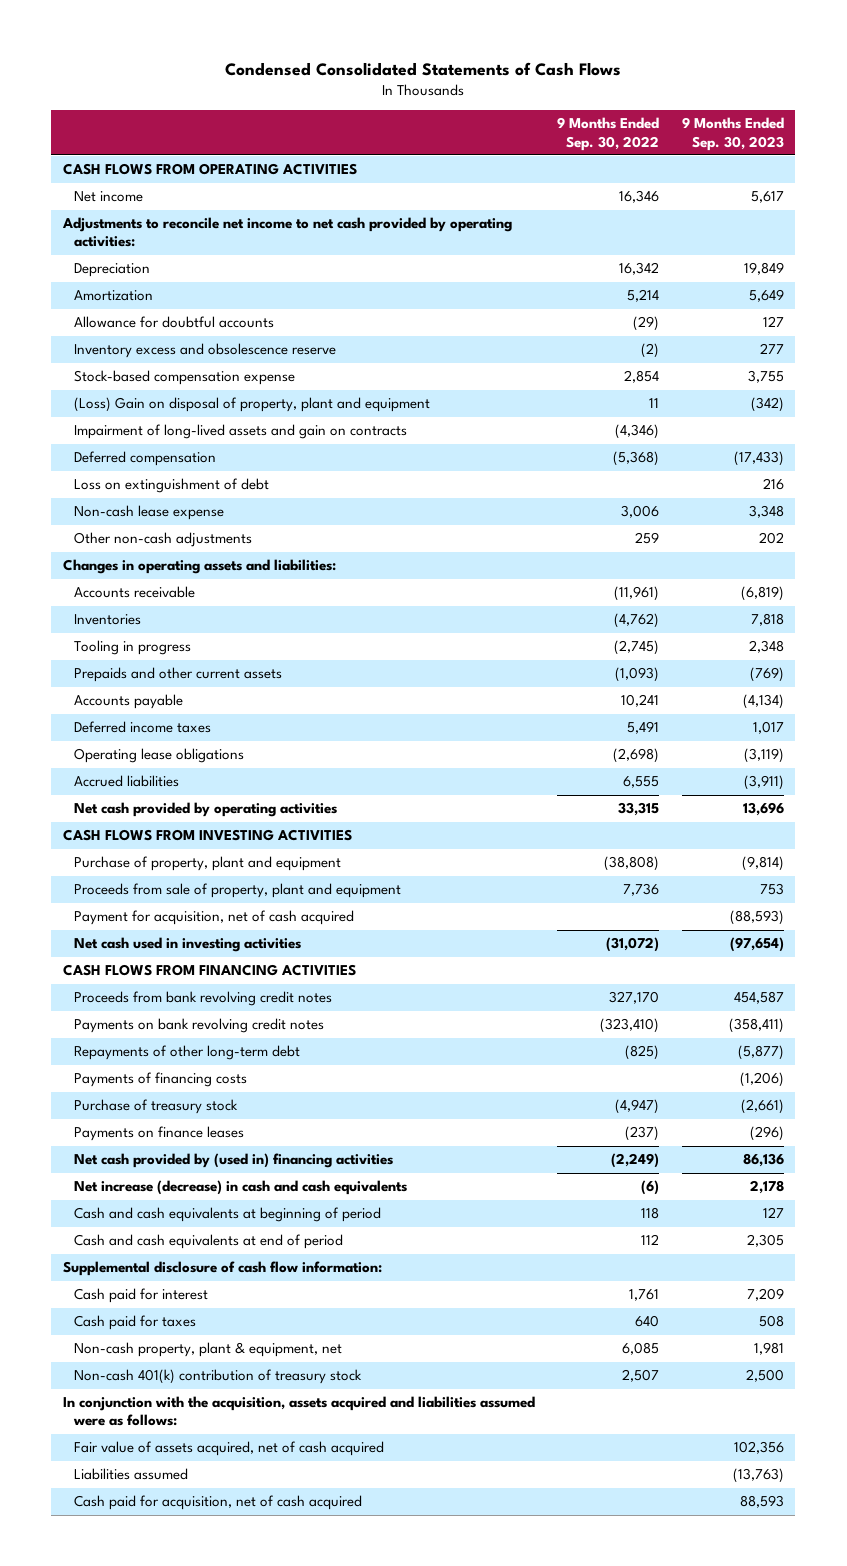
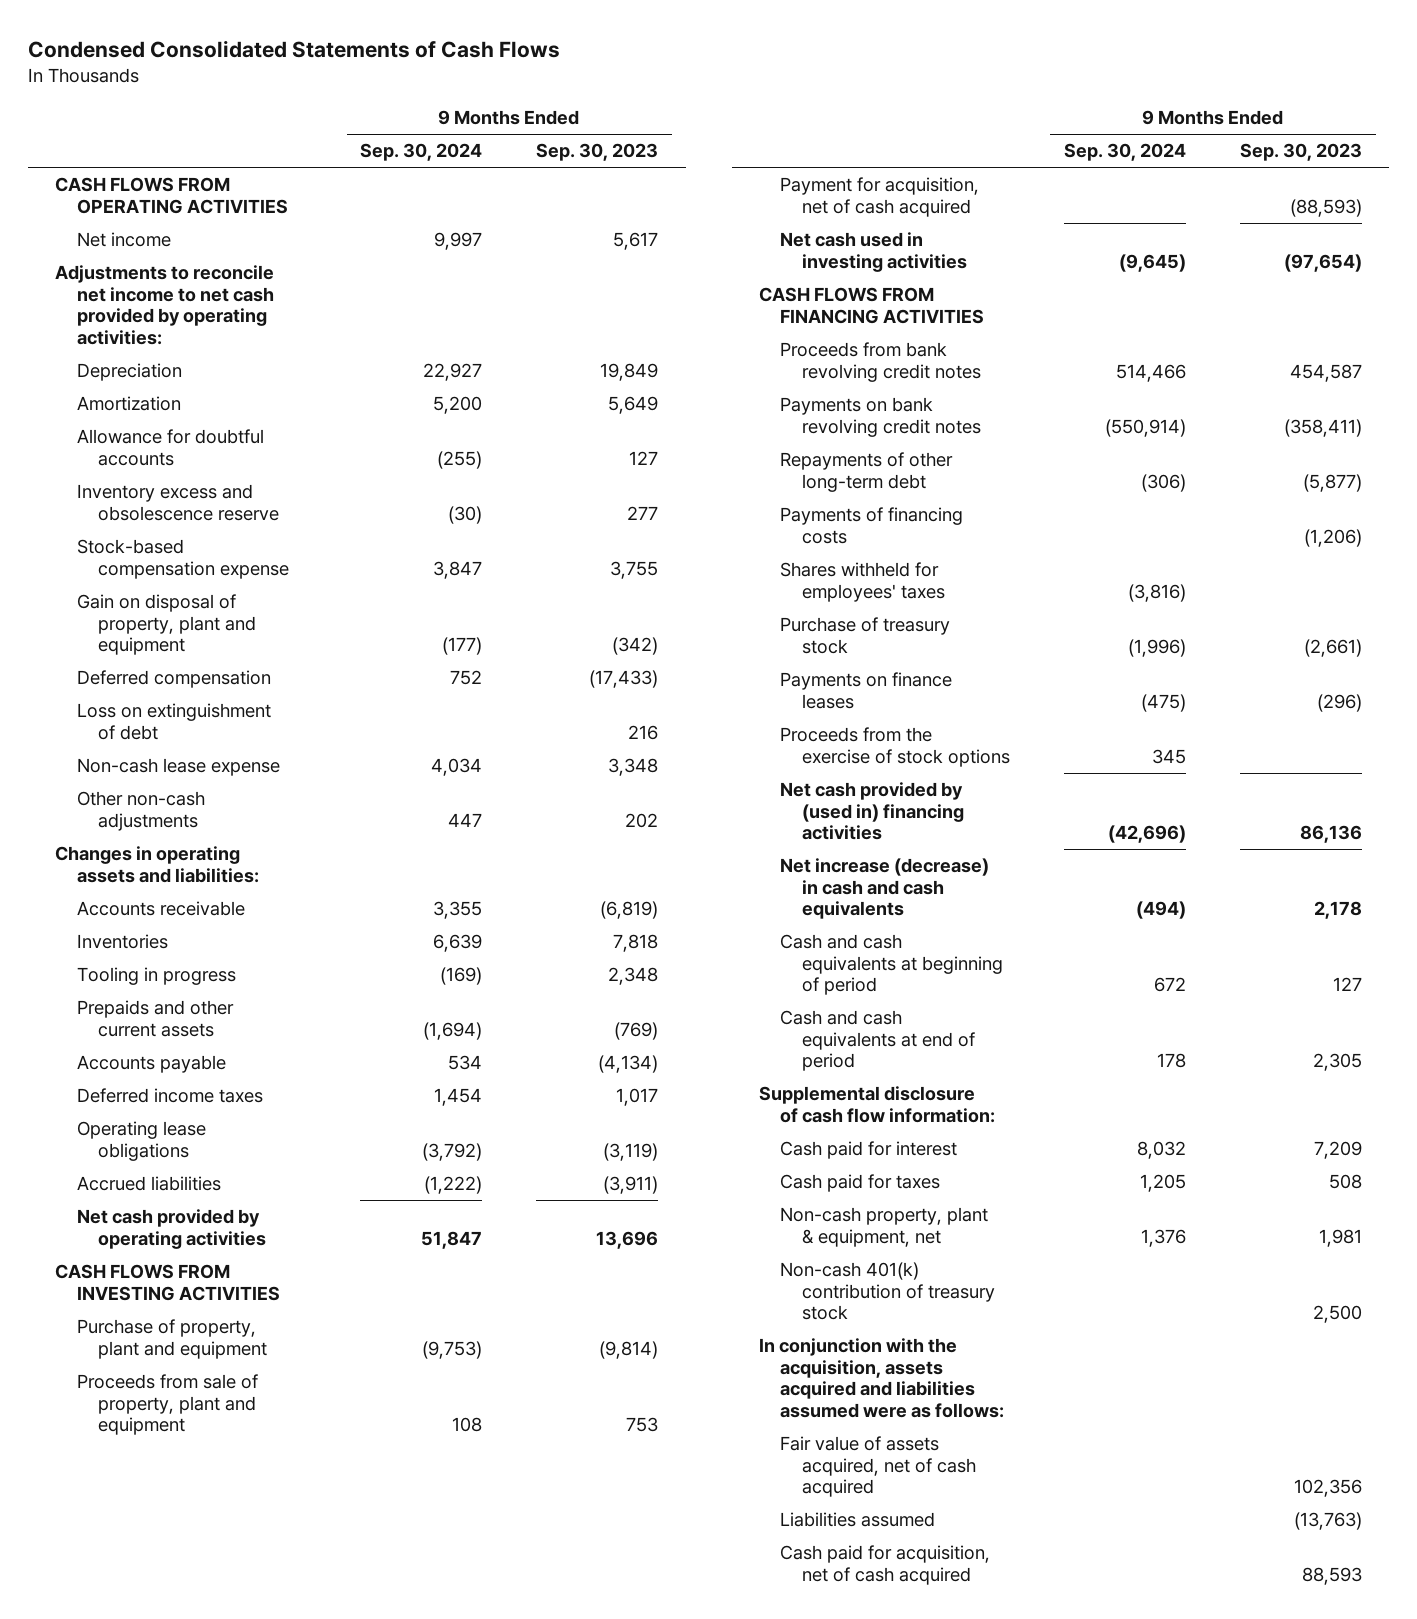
- | 9 Months Ended Sep. 30, 2022 | 9 Months Ended Sep. 30, 2023
+ | 9 Months Ended Sep. 30, 2024 | 9 Months Ended Sep. 30, 2023
- (Loss) Gain on disposal of property, plant and equipment | 11 | (342)
- Impairment of long-lived assets and gain on contracts | (4,346) |
+ Gain on disposal of property, plant and equipment | (177) | (342)
+ Shares withheld for employees' taxes | (3,816) |
+ Proceeds from the exercise of stock options | 345 |

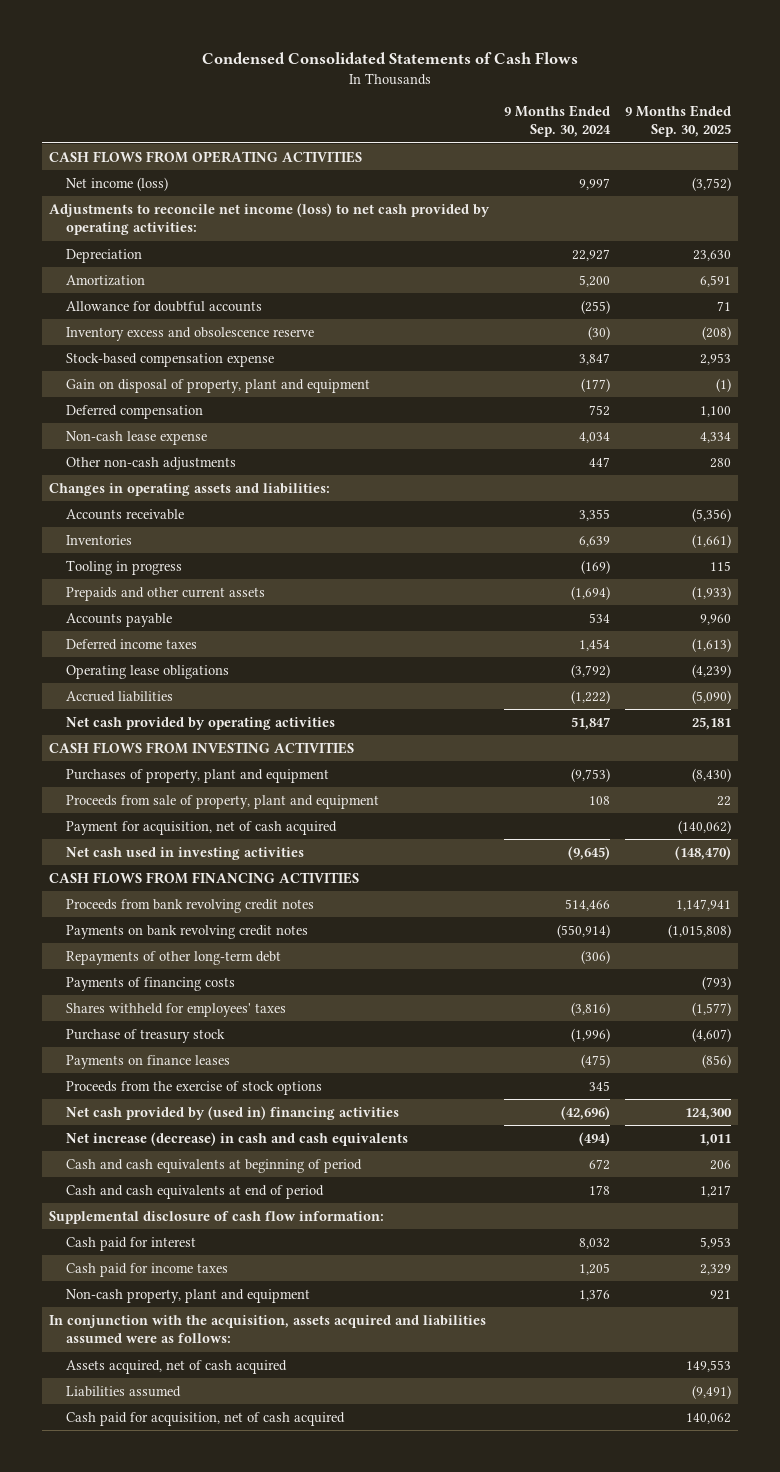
- | 9 Months Ended Sep. 30, 2024 | 9 Months Ended Sep. 30, 2023
+ | 9 Months Ended Sep. 30, 2024 | 9 Months Ended Sep. 30, 2025
- Net income | 9,997 | 5,617
- Adjustments to reconcile net income to net cash provided by operating activities:
+ Net income (loss) | 9,997 | (3,752)
+ Adjustments to reconcile net income (loss) to net cash provided by operating activities:
- Loss on extinguishment of debt | | 216
- Purchase of property, plant and equipment | (9,753) | (9,814)
+ Purchases of property, plant and equipment | (9,753) | (8,430)
- Cash paid for taxes | 1,205 | 508
- Non-cash property, plant & equipment, net | 1,376 | 1,981
- Non-cash 401(k) contribution of treasury stock | | 2,500
+ Cash paid for income taxes | 1,205 | 2,329
+ Non-cash property, plant and equipment | 1,376 | 921
- Fair value of assets acquired, net of cash acquired | | 102,356
+ Assets acquired, net of cash acquired | | 149,553

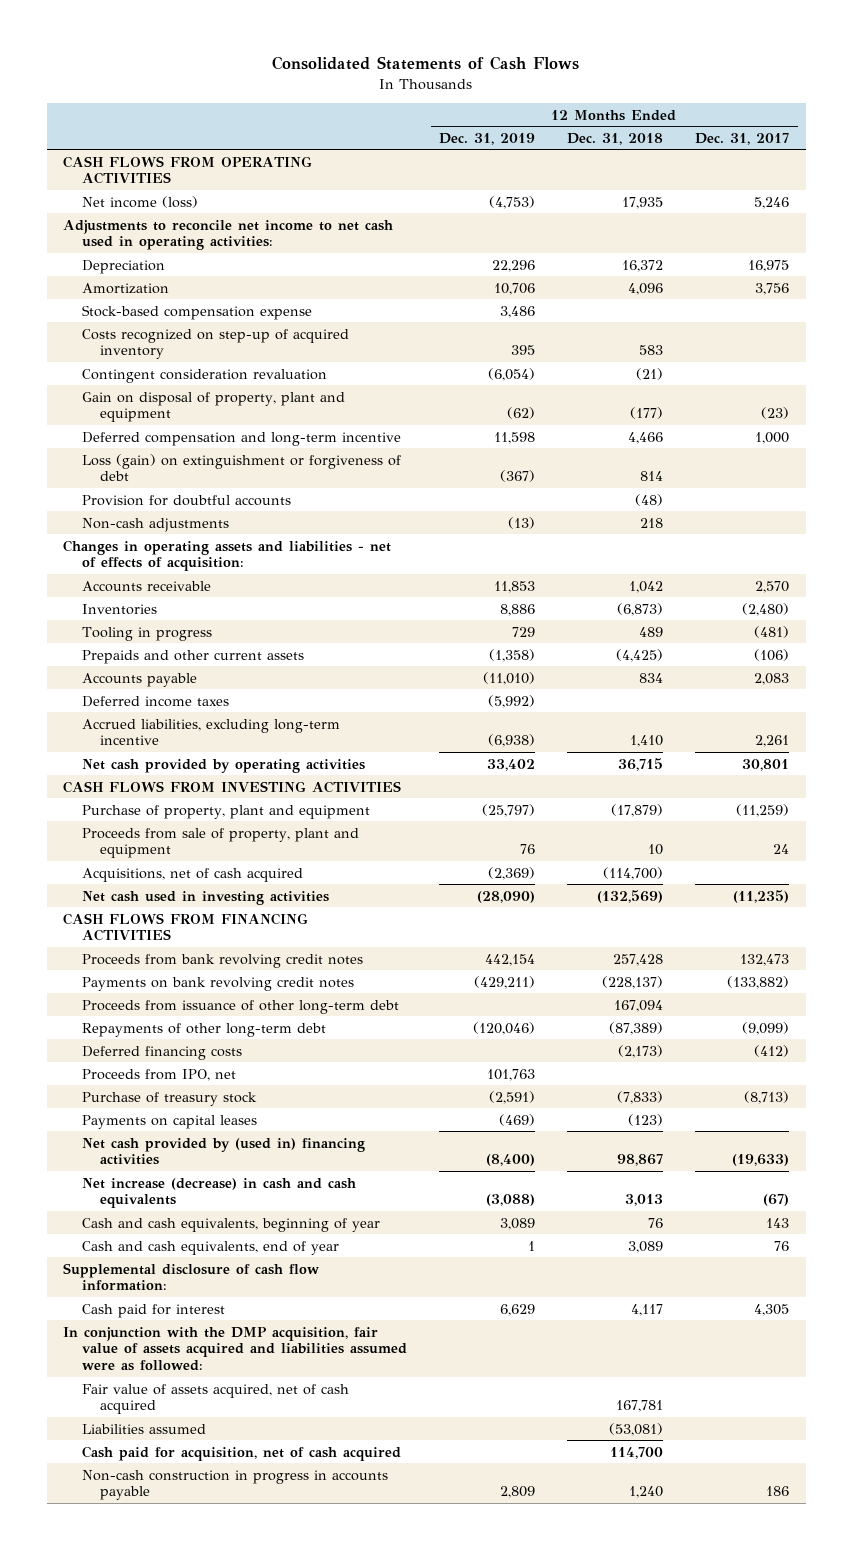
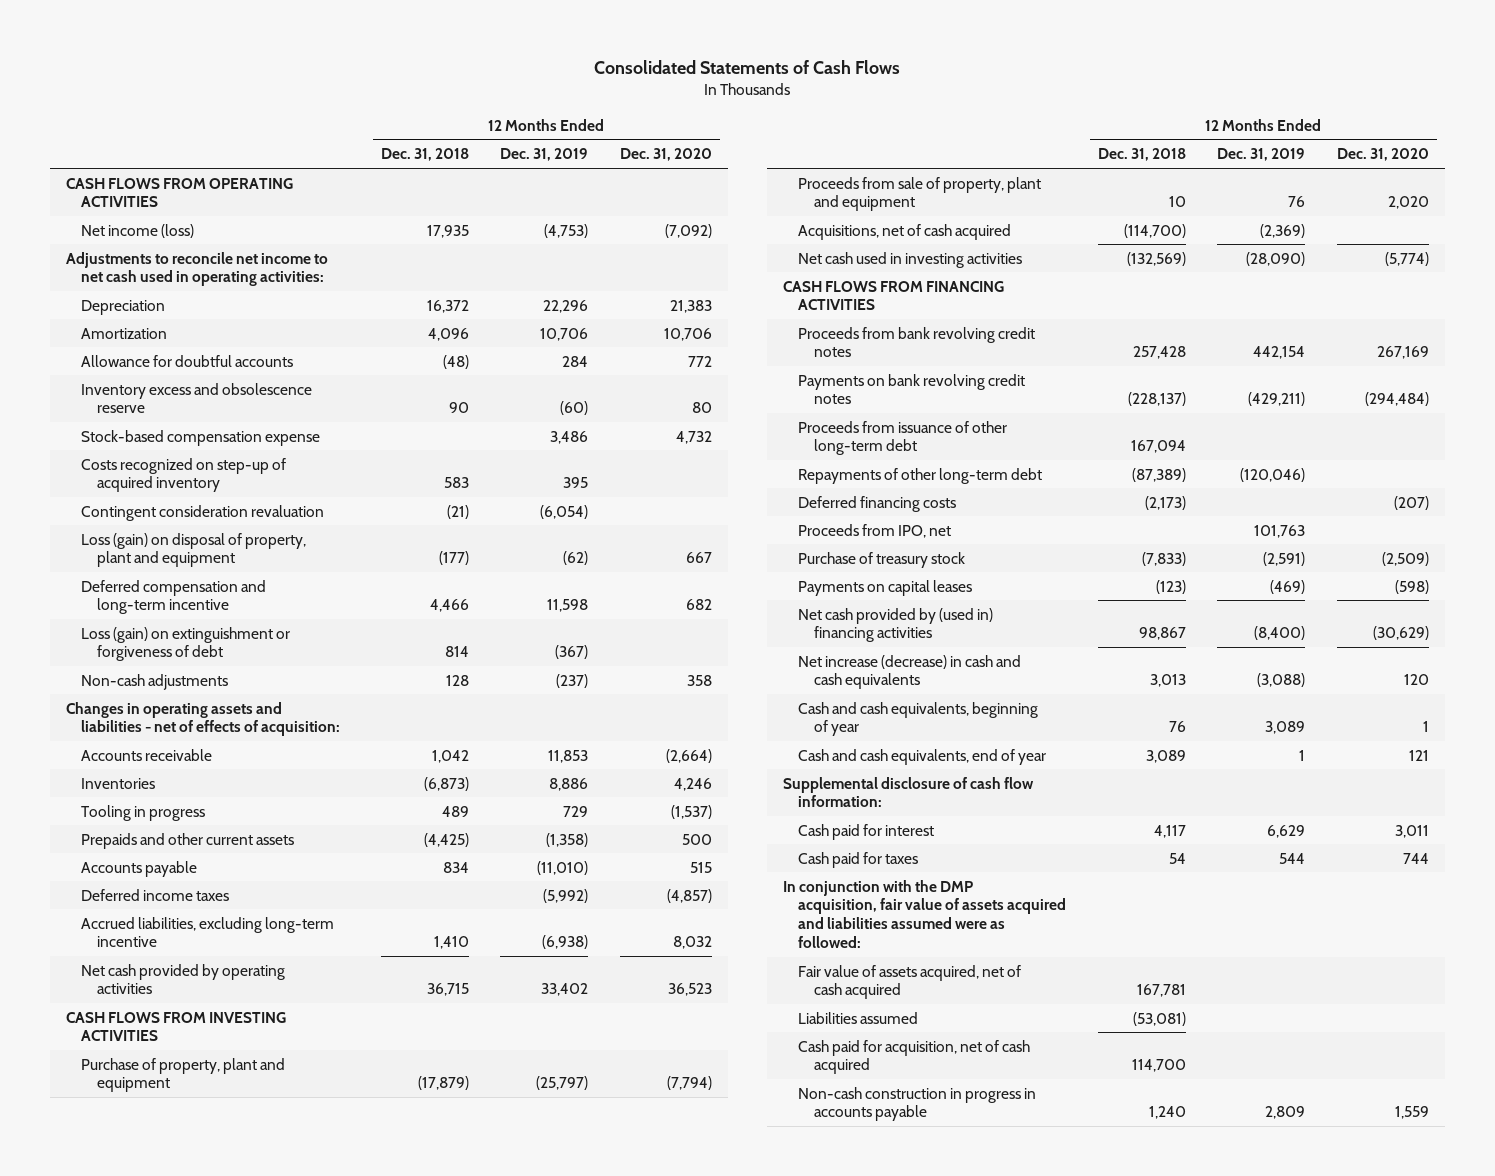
- | 12 Months Ended Dec. 31, 2019 | 12 Months Ended Dec. 31, 2018 | 12 Months Ended Dec. 31, 2017
+ | 12 Months Ended Dec. 31, 2018 | 12 Months Ended Dec. 31, 2019 | 12 Months Ended Dec. 31, 2020
+ Allowance for doubtful accounts | (48) | 284 | 772
+ Inventory excess and obsolescence reserve | 90 | (60) | 80
- Gain on disposal of property, plant and equipment | (62) | (177) | (23)
+ Loss (gain) on disposal of property, plant and equipment | (177) | (62) | 667
- Provision for doubtful accounts | | (48) |
- Non-cash adjustments | (13) | 218 |
+ Non-cash adjustments | 128 | (237) | 358
+ Cash paid for taxes | 54 | 544 | 744

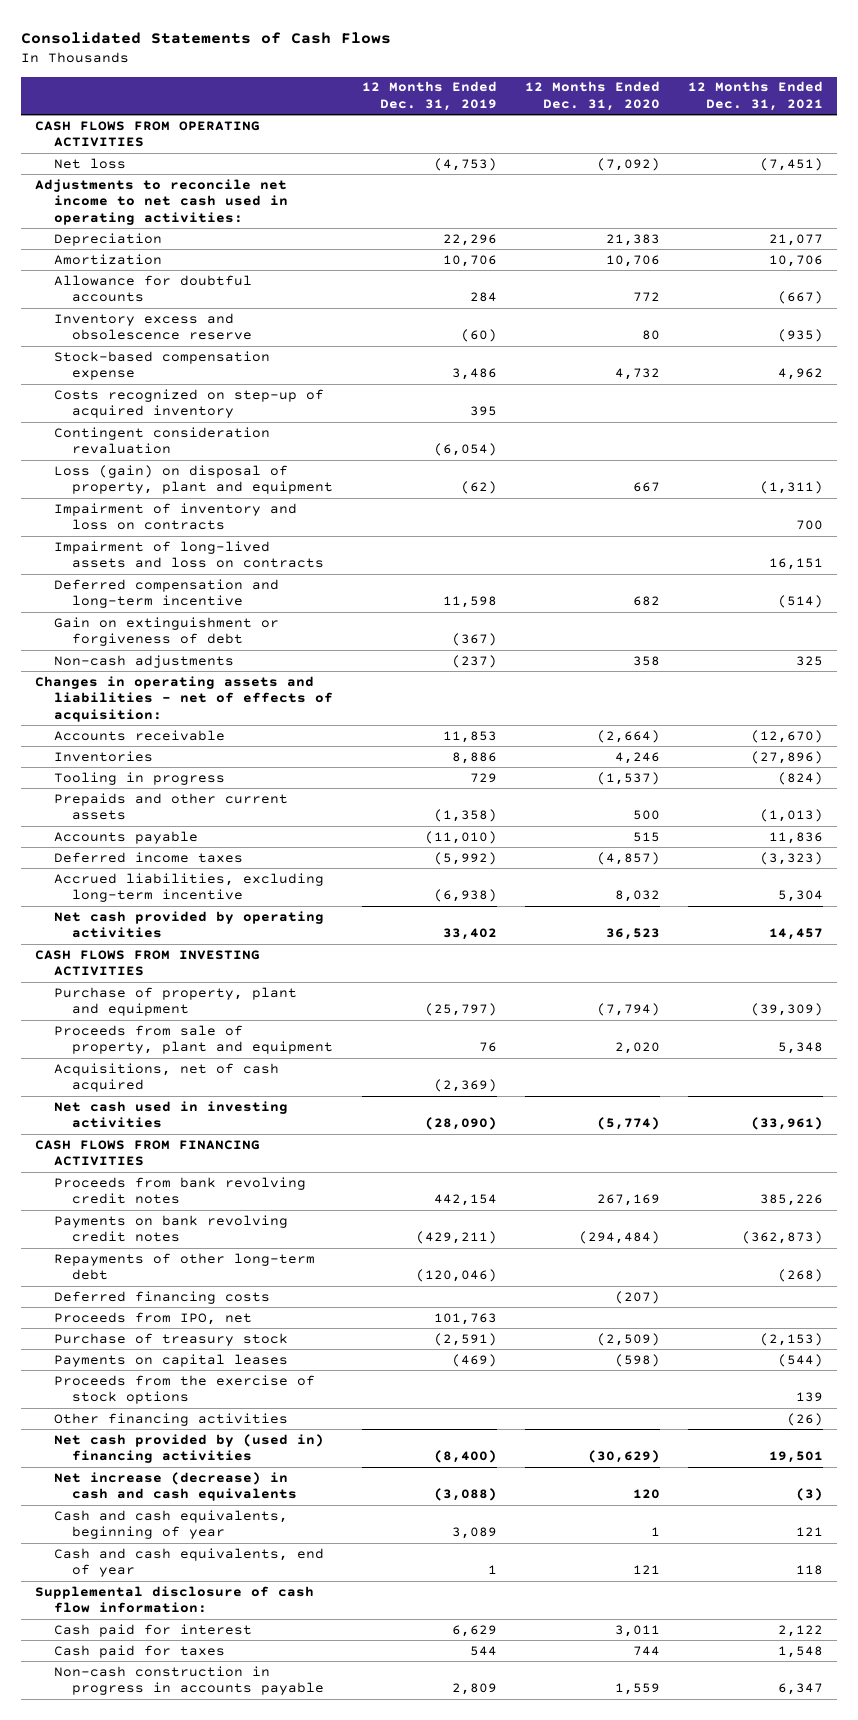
- | 12 Months Ended Dec. 31, 2018 | 12 Months Ended Dec. 31, 2019 | 12 Months Ended Dec. 31, 2020
+ | 12 Months Ended Dec. 31, 2019 | 12 Months Ended Dec. 31, 2020 | 12 Months Ended Dec. 31, 2021
- Net income (loss) | 17,935 | (4,753) | (7,092)
+ Net loss | (4,753) | (7,092) | (7,451)
+ Impairment of inventory and loss on contracts | | | 700
+ Impairment of long-lived assets and loss on contracts | | | 16,151
- Loss (gain) on extinguishment or forgiveness of debt | 814 | (367) |
+ Gain on extinguishment or forgiveness of debt | (367) | |
- Proceeds from issuance of other long-term debt | 167,094 | |
+ Proceeds from the exercise of stock options | | | 139
+ Other financing activities | | | (26)
- In conjunction with the DMP acquisition, fair value of assets acquired and liabilities assumed were as followed:
- Fair value of assets acquired, net of cash acquired | 167,781 | |
- Liabilities assumed | (53,081) | |
- Cash paid for acquisition, net of cash acquired | 114,700 | |

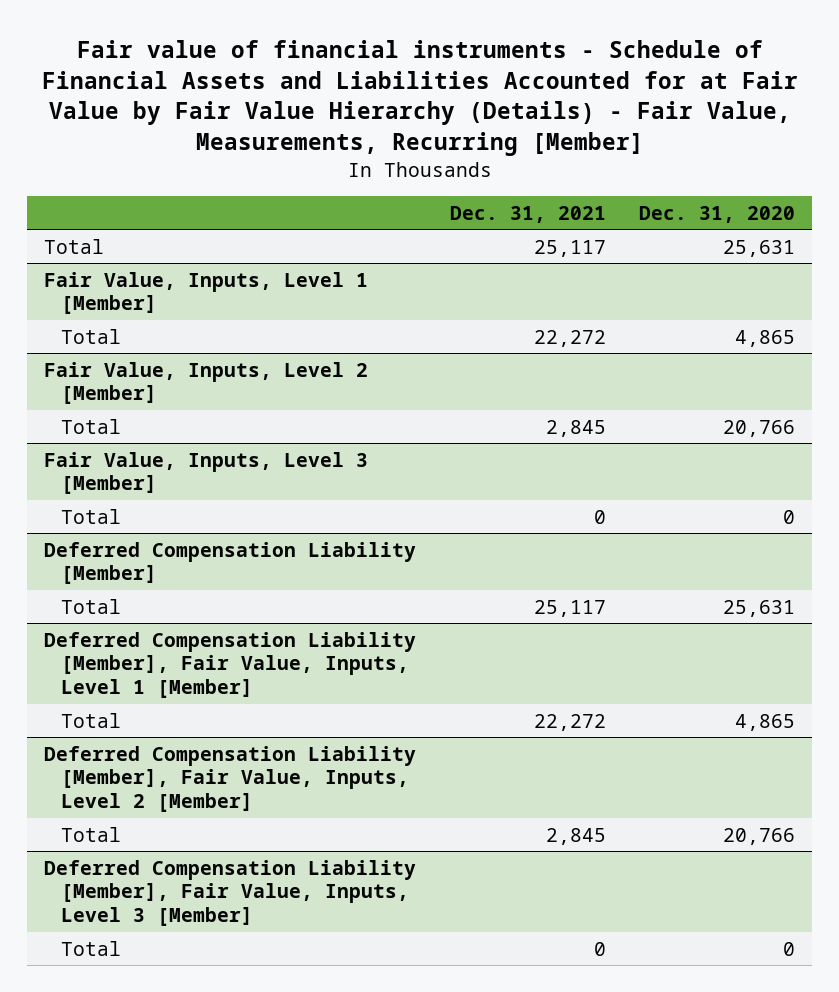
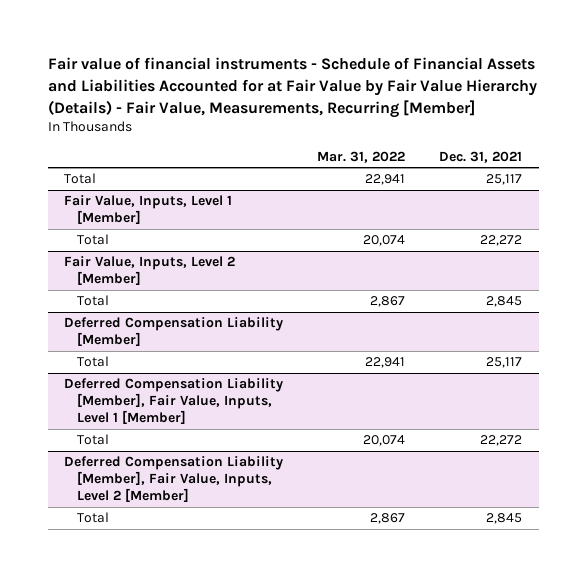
- | Dec. 31, 2021 | Dec. 31, 2020
+ | Mar. 31, 2022 | Dec. 31, 2021
- Fair Value, Inputs, Level 3 [Member]
- Total | 0 | 0
- Deferred Compensation Liability [Member], Fair Value, Inputs, Level 3 [Member]
- Total | 0 | 0

